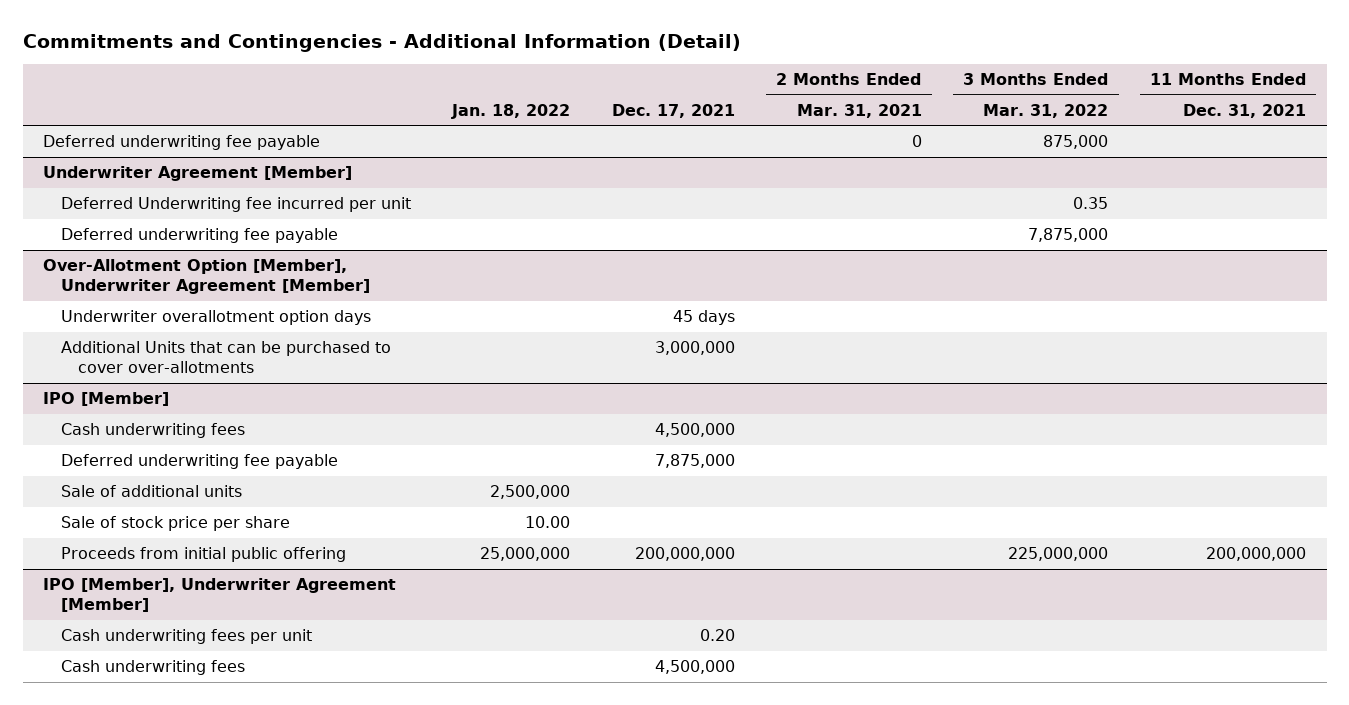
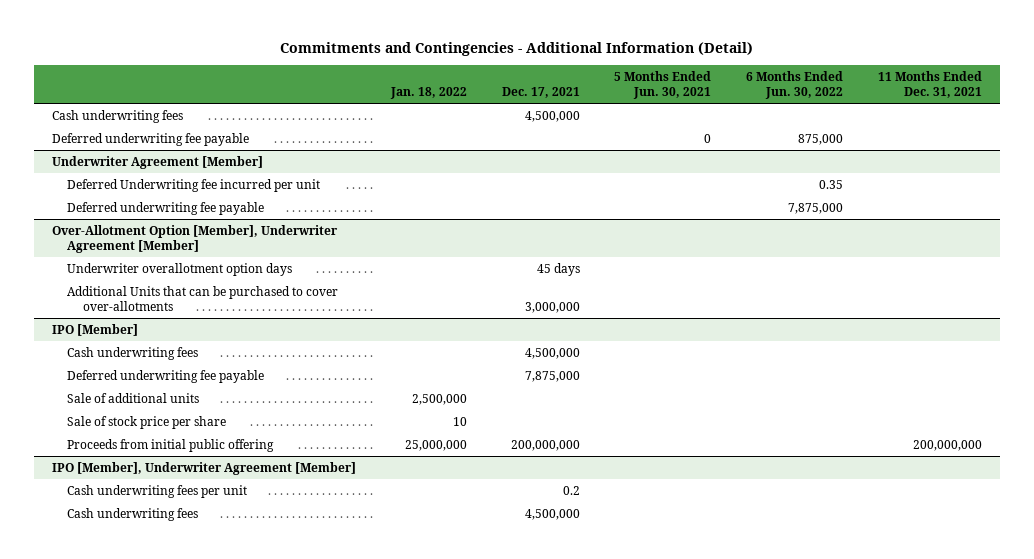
- | Jan. 18, 2022 | Dec. 17, 2021 | 2 Months Ended Mar. 31, 2021 | 3 Months Ended Mar. 31, 2022 | 11 Months Ended Dec. 31, 2021
+ | Jan. 18, 2022 | Dec. 17, 2021 | 5 Months Ended Jun. 30, 2021 | 6 Months Ended Jun. 30, 2022 | 11 Months Ended Dec. 31, 2021
+ Cash underwriting fees | | 4,500,000 | | |
@ IPO [Member]
- Sale of stock price per share | 10.00 | | | |
+ Sale of stock price per share | 10 | | | |
@ IPO [Member], Underwriter Agreement [Member]
- Cash underwriting fees per unit | | 0.20 | | |
+ Cash underwriting fees per unit | | 0.2 | | |

